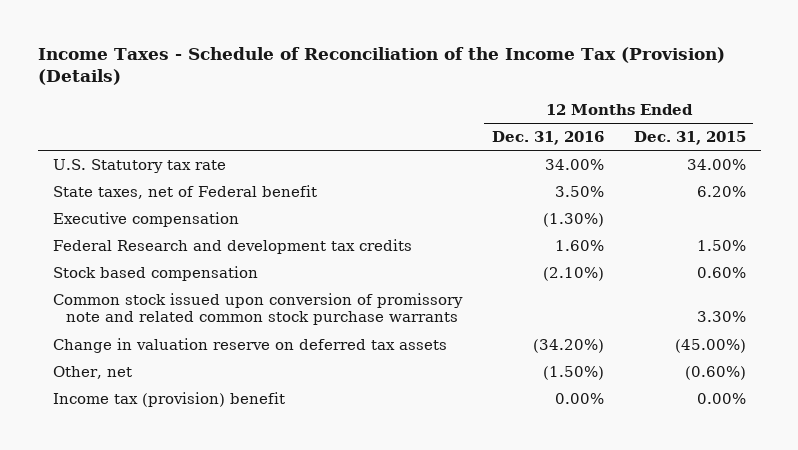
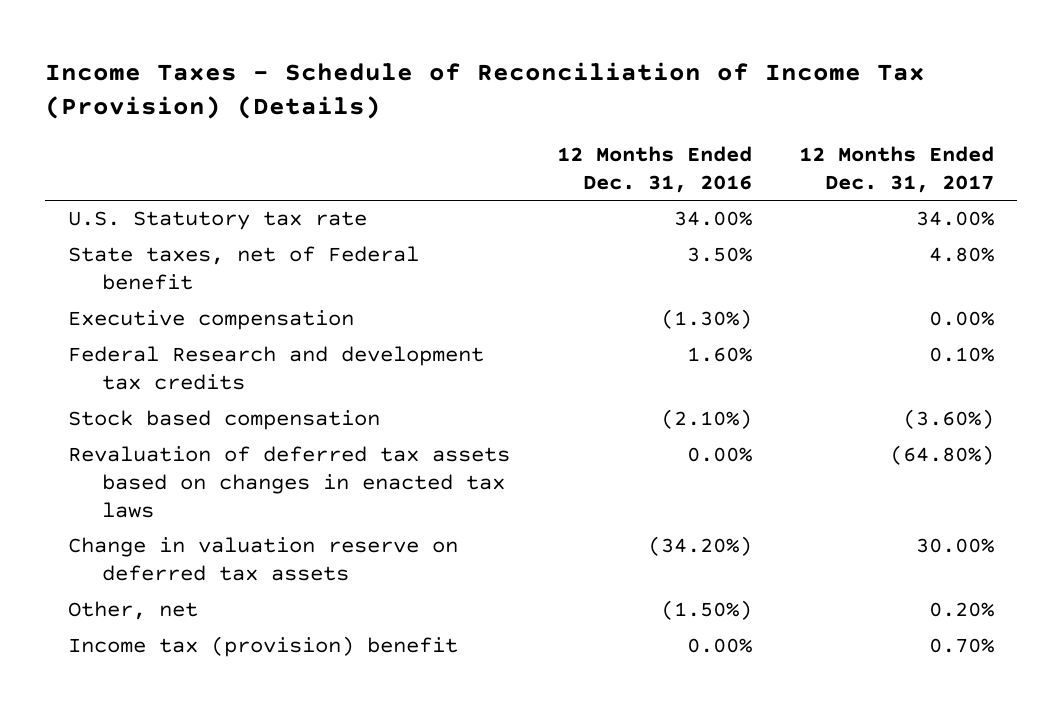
- Income Taxes - Schedule of Reconciliation of the Income Tax (Provision) (Details)
+ Income Taxes - Schedule of Reconciliation of Income Tax (Provision) (Details)
- | 12 Months Ended Dec. 31, 2016 | 12 Months Ended Dec. 31, 2015
+ | 12 Months Ended Dec. 31, 2016 | 12 Months Ended Dec. 31, 2017
- Common stock issued upon conversion of promissory note and related common stock purchase warrants | | 3.30%
+ Revaluation of deferred tax assets based on changes in enacted tax laws | 0.00% | (64.80%)

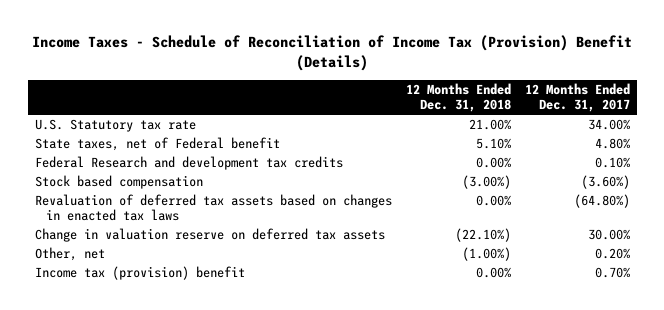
- Income Taxes - Schedule of Reconciliation of Income Tax (Provision) (Details)
+ Income Taxes - Schedule of Reconciliation of Income Tax (Provision) Benefit (Details)
- | 12 Months Ended Dec. 31, 2016 | 12 Months Ended Dec. 31, 2017
+ | 12 Months Ended Dec. 31, 2018 | 12 Months Ended Dec. 31, 2017
- Executive compensation | (1.30%) | 0.00%

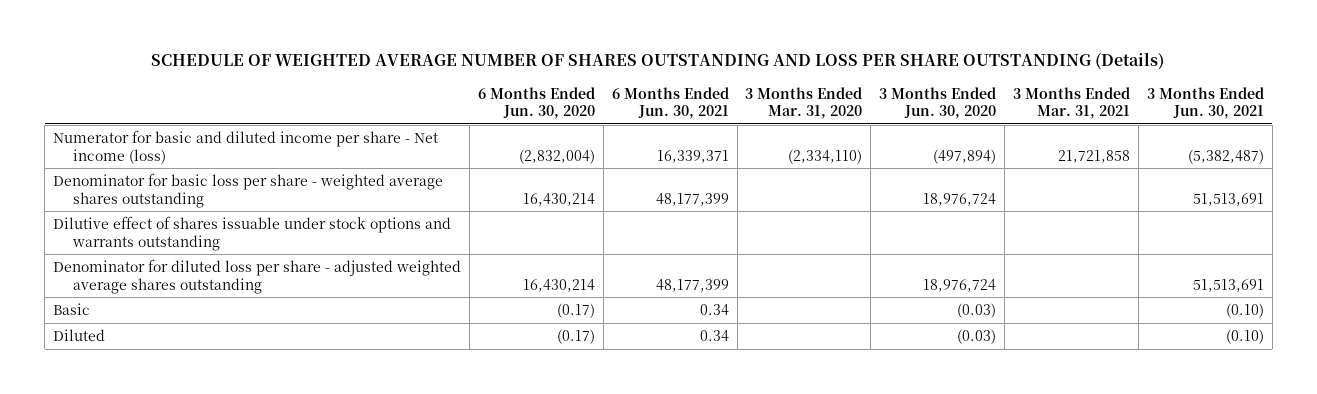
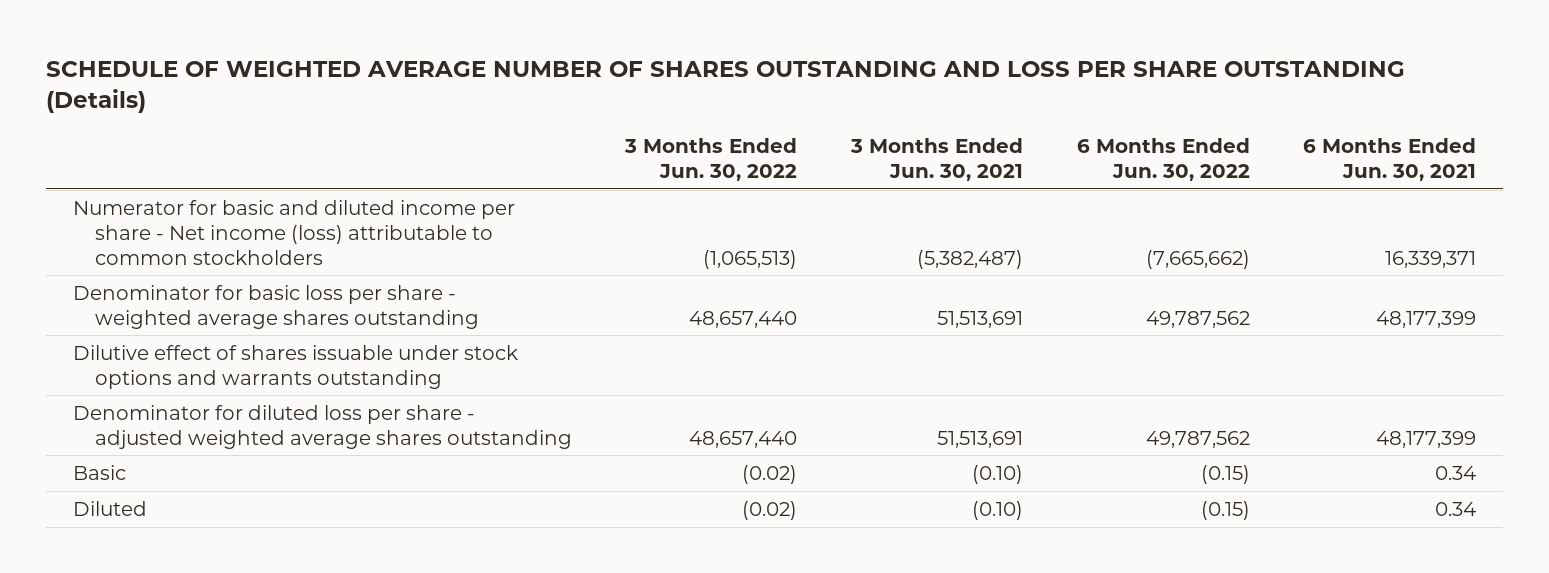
- | 6 Months Ended Jun. 30, 2020 | 6 Months Ended Jun. 30, 2021 | 3 Months Ended Mar. 31, 2020 | 3 Months Ended Jun. 30, 2020 | 3 Months Ended Mar. 31, 2021 | 3 Months Ended Jun. 30, 2021
+ | 3 Months Ended Jun. 30, 2022 | 3 Months Ended Jun. 30, 2021 | 6 Months Ended Jun. 30, 2022 | 6 Months Ended Jun. 30, 2021
- Numerator for basic and diluted income per share - Net income (loss) | (2,832,004) | 16,339,371 | (2,334,110) | (497,894) | 21,721,858 | (5,382,487)
+ Numerator for basic and diluted income per share - Net income (loss) attributable to common stockholders | (1,065,513) | (5,382,487) | (7,665,662) | 16,339,371

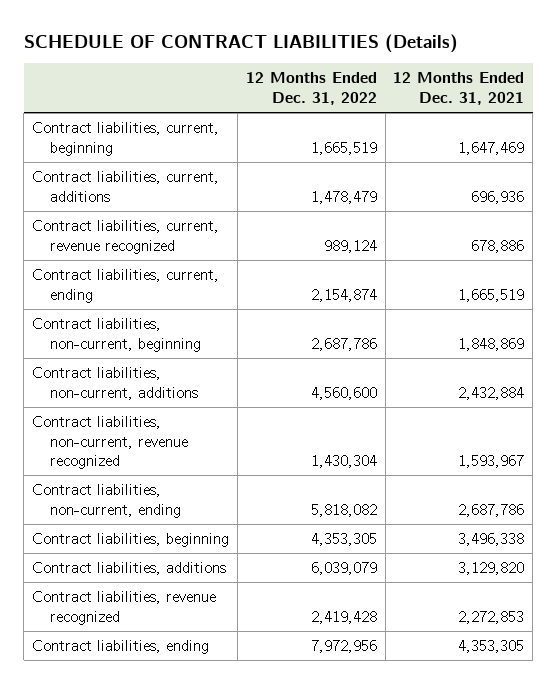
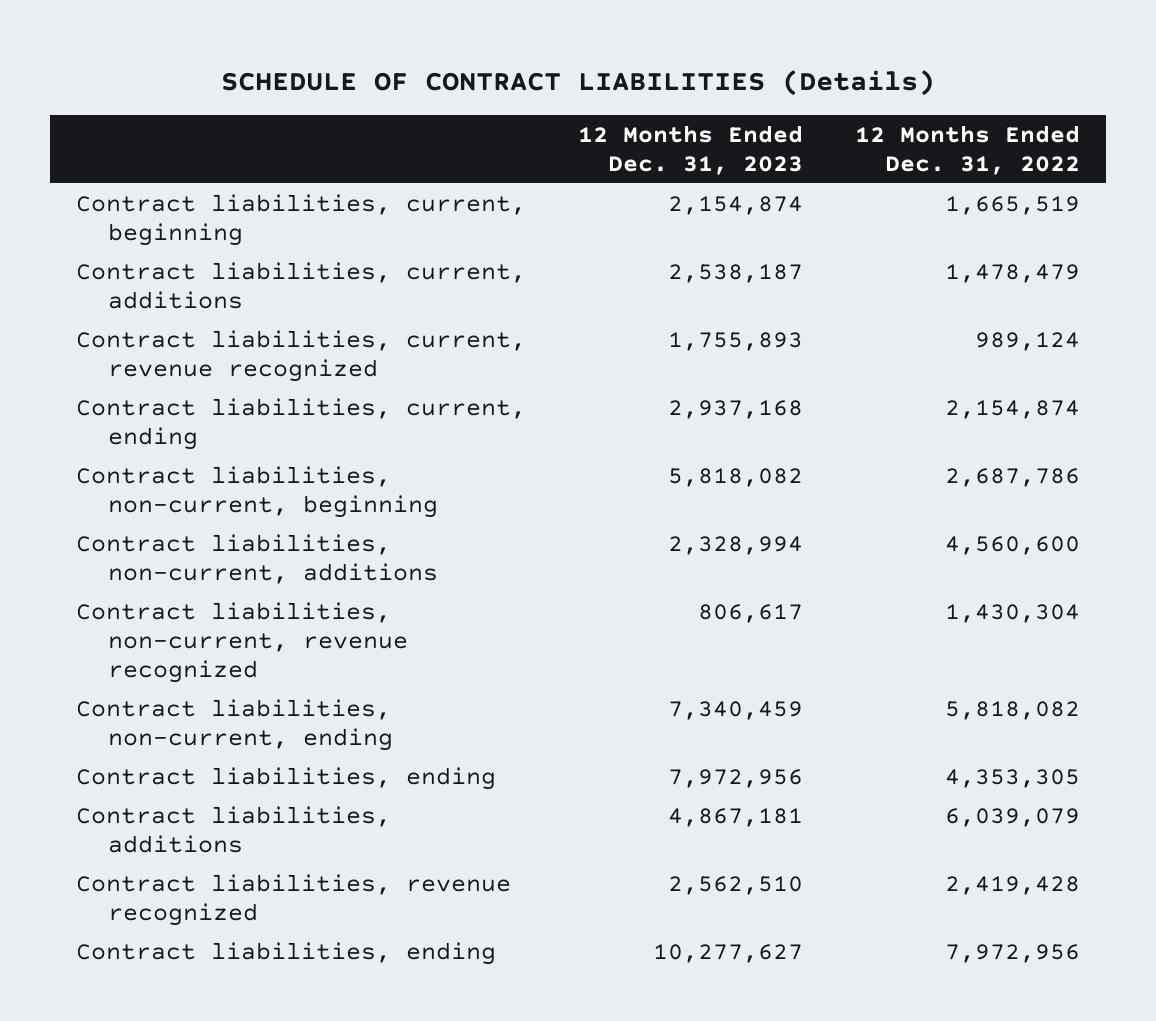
- | 12 Months Ended Dec. 31, 2022 | 12 Months Ended Dec. 31, 2021
+ | 12 Months Ended Dec. 31, 2023 | 12 Months Ended Dec. 31, 2022
- Contract liabilities, beginning | 4,353,305 | 3,496,338
+ Contract liabilities, ending | 7,972,956 | 4,353,305

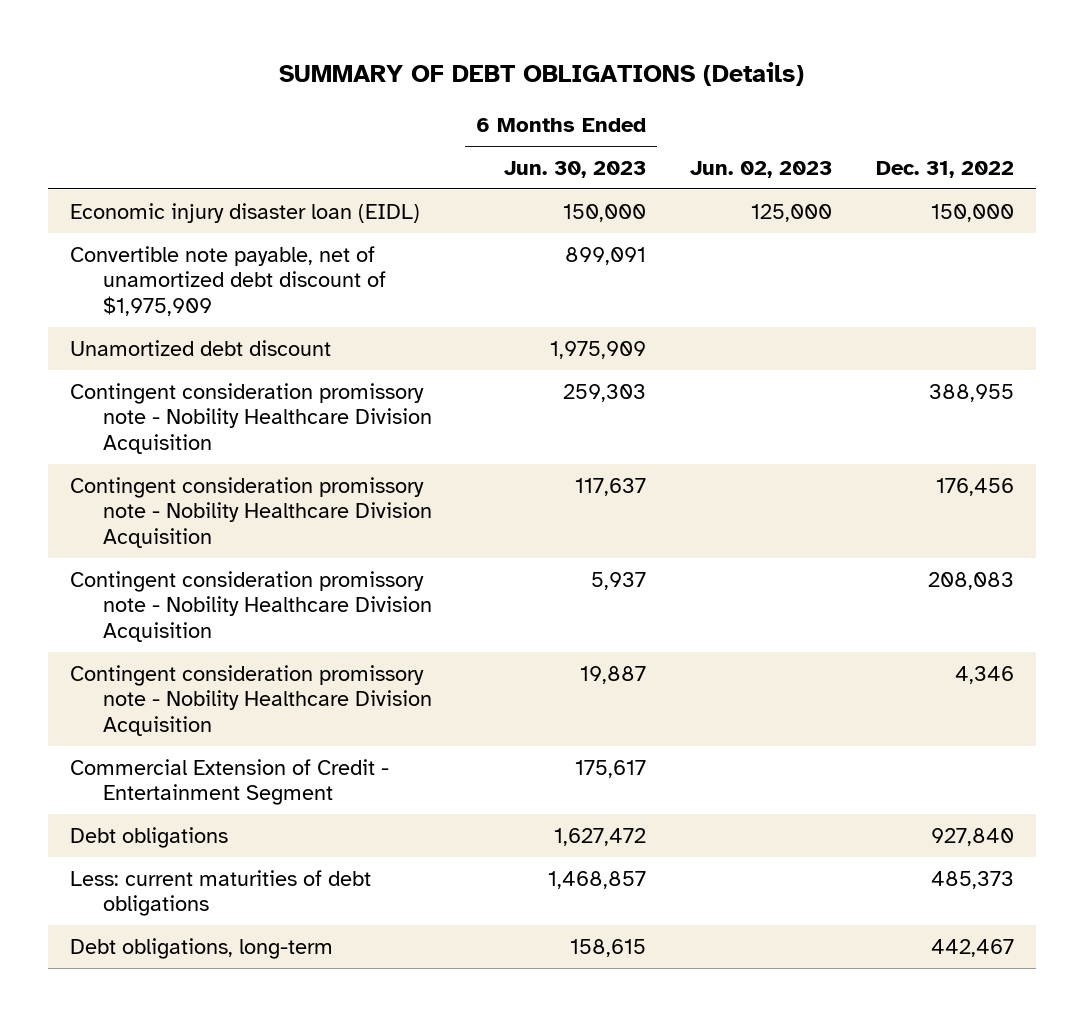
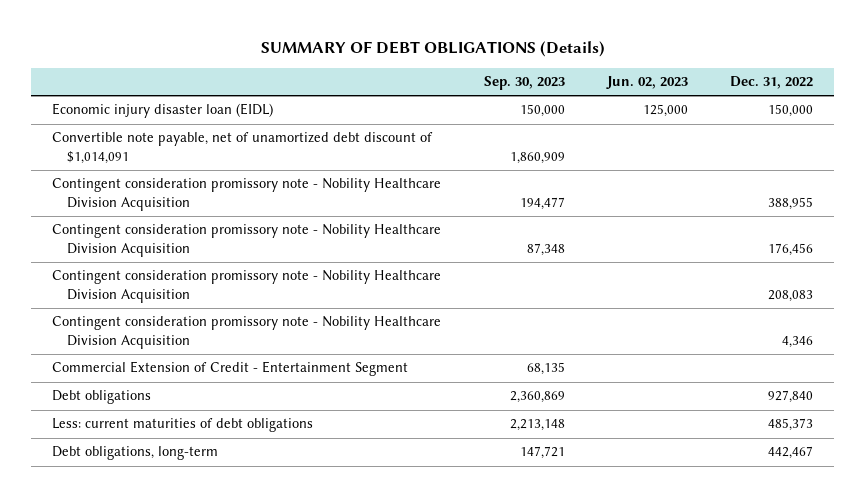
- | 6 Months Ended Jun. 30, 2023 | Jun. 02, 2023 | Dec. 31, 2022
+ | Sep. 30, 2023 | Jun. 02, 2023 | Dec. 31, 2022
- Convertible note payable, net of unamortized debt discount of $1,975,909 | 899,091 | |
- Unamortized debt discount | 1,975,909 | |
+ Convertible note payable, net of unamortized debt discount of $1,014,091 | 1,860,909 | |

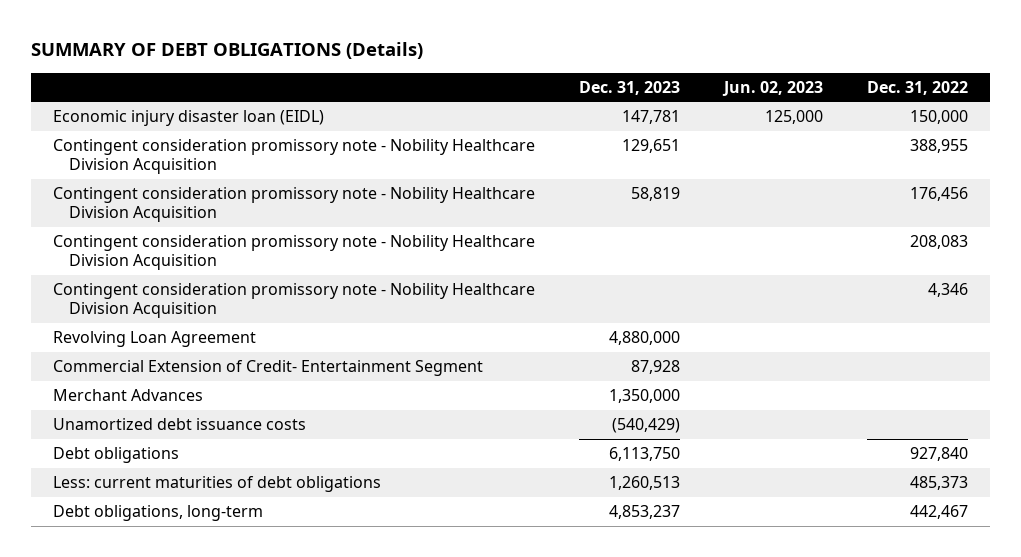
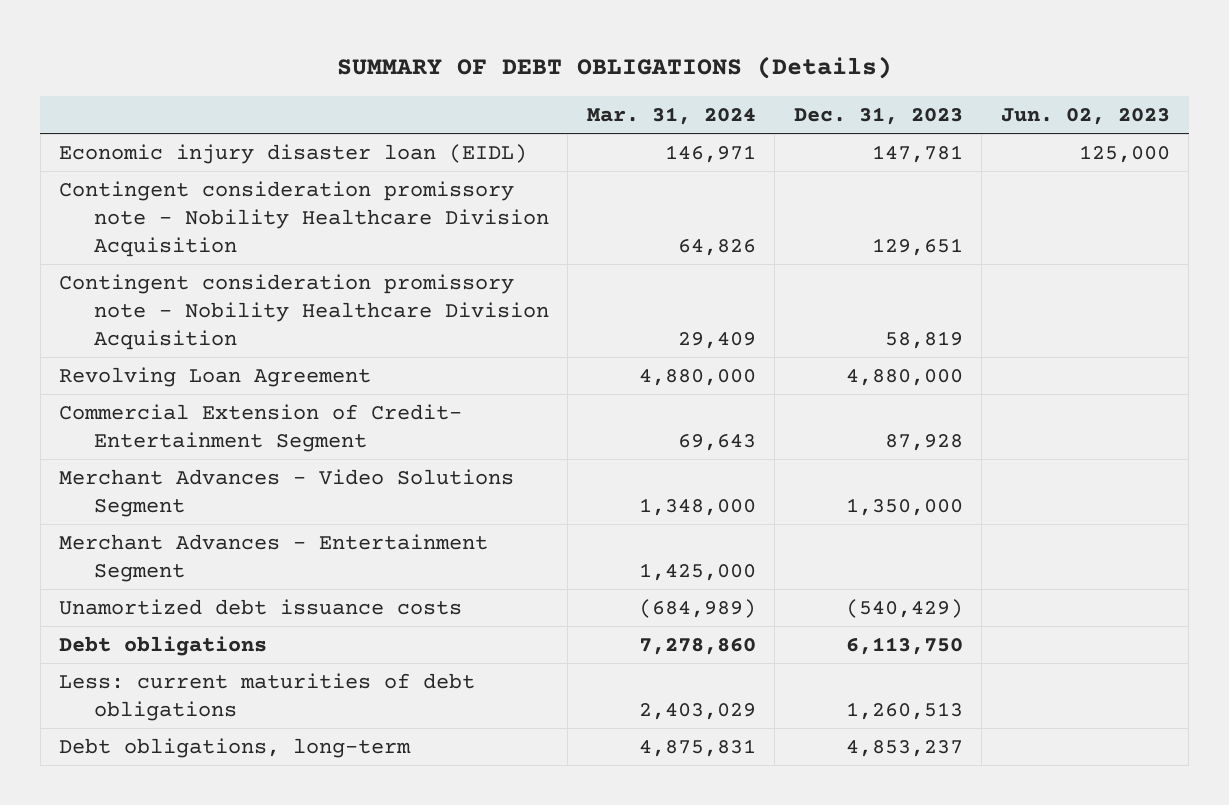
- | Dec. 31, 2023 | Jun. 02, 2023 | Dec. 31, 2022
+ | Mar. 31, 2024 | Dec. 31, 2023 | Jun. 02, 2023
- Contingent consideration promissory note - Nobility Healthcare Division Acquisition | | | 208,083
- Contingent consideration promissory note - Nobility Healthcare Division Acquisition | | | 4,346
- Merchant Advances | 1,350,000 | |
+ Merchant Advances - Video Solutions Segment | 1,348,000 | 1,350,000 |
+ Merchant Advances - Entertainment Segment | 1,425,000 | |

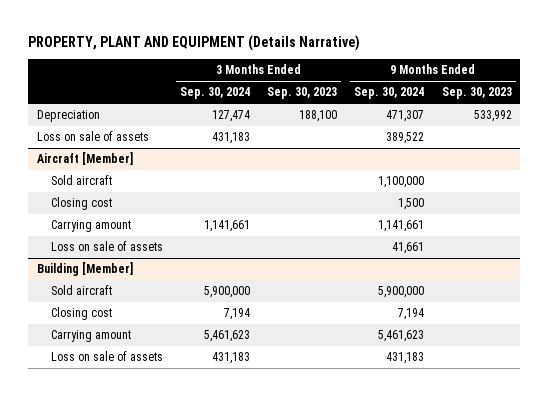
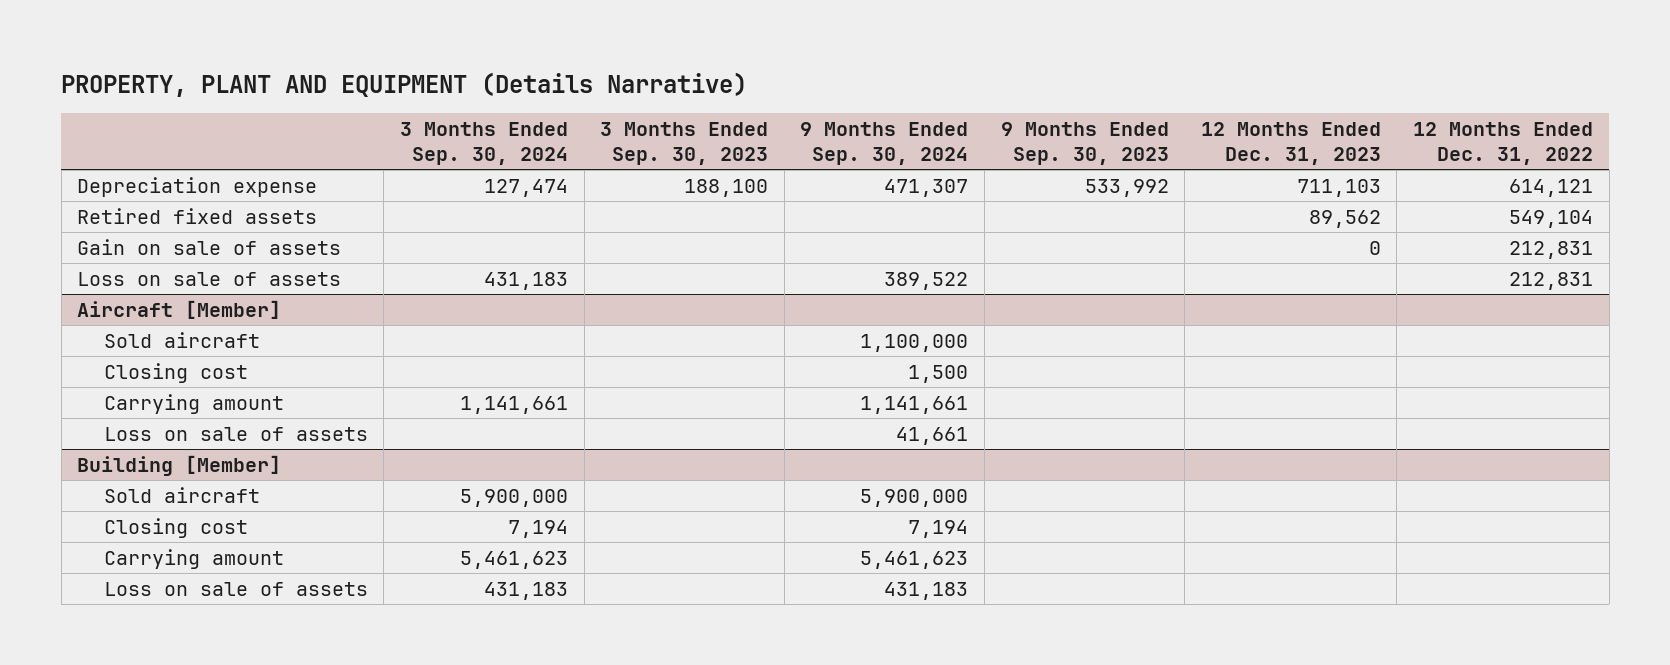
- | 3 Months Ended Sep. 30, 2024 | 3 Months Ended Sep. 30, 2023 | 9 Months Ended Sep. 30, 2024 | 9 Months Ended Sep. 30, 2023
+ | 3 Months Ended Sep. 30, 2024 | 3 Months Ended Sep. 30, 2023 | 9 Months Ended Sep. 30, 2024 | 9 Months Ended Sep. 30, 2023 | 12 Months Ended Dec. 31, 2023 | 12 Months Ended Dec. 31, 2022
- Depreciation | 127,474 | 188,100 | 471,307 | 533,992
+ Depreciation expense | 127,474 | 188,100 | 471,307 | 533,992 | 711,103 | 614,121
+ Retired fixed assets | | | | | 89,562 | 549,104
+ Gain on sale of assets | | | | | 0 | 212,831

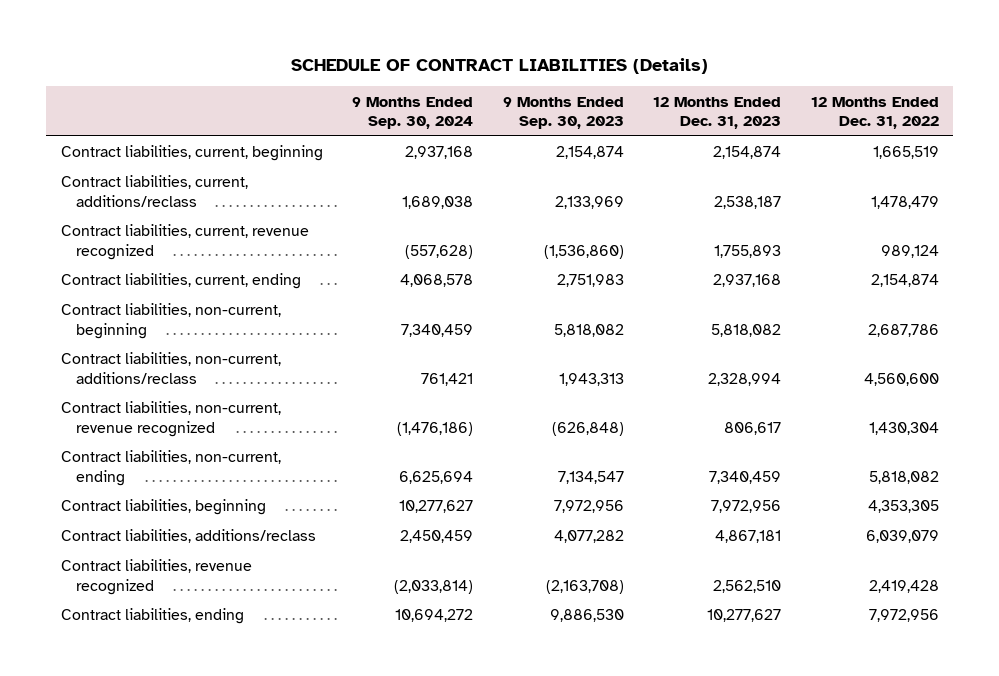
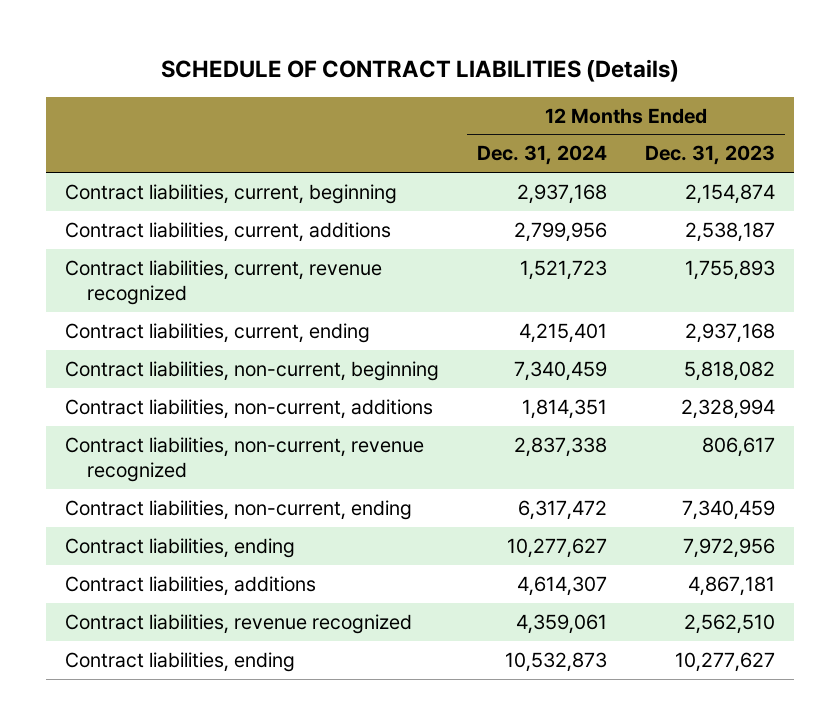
- | 9 Months Ended Sep. 30, 2024 | 9 Months Ended Sep. 30, 2023 | 12 Months Ended Dec. 31, 2023 | 12 Months Ended Dec. 31, 2022
+ | 12 Months Ended Dec. 31, 2024 | 12 Months Ended Dec. 31, 2023
- Contract liabilities, current, additions/reclass | 1,689,038 | 2,133,969 | 2,538,187 | 1,478,479
+ Contract liabilities, current, additions | 2,799,956 | 2,538,187
- Contract liabilities, non-current, additions/reclass | 761,421 | 1,943,313 | 2,328,994 | 4,560,600
+ Contract liabilities, non-current, additions | 1,814,351 | 2,328,994
- Contract liabilities, beginning | 10,277,627 | 7,972,956 | 7,972,956 | 4,353,305
- Contract liabilities, additions/reclass | 2,450,459 | 4,077,282 | 4,867,181 | 6,039,079
+ Contract liabilities, ending | 10,277,627 | 7,972,956
+ Contract liabilities, additions | 4,614,307 | 4,867,181

